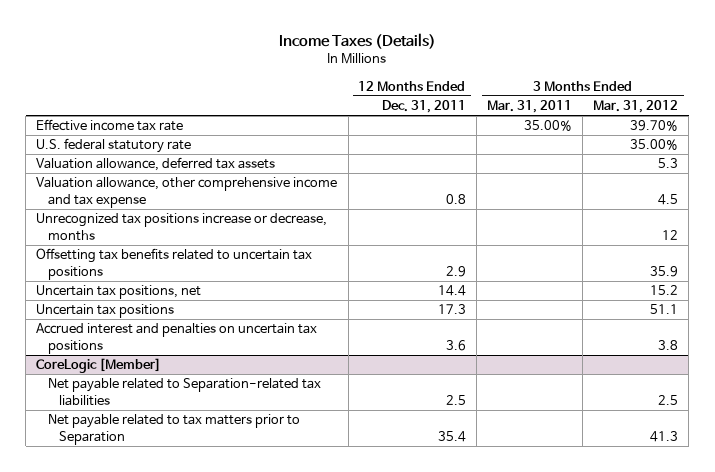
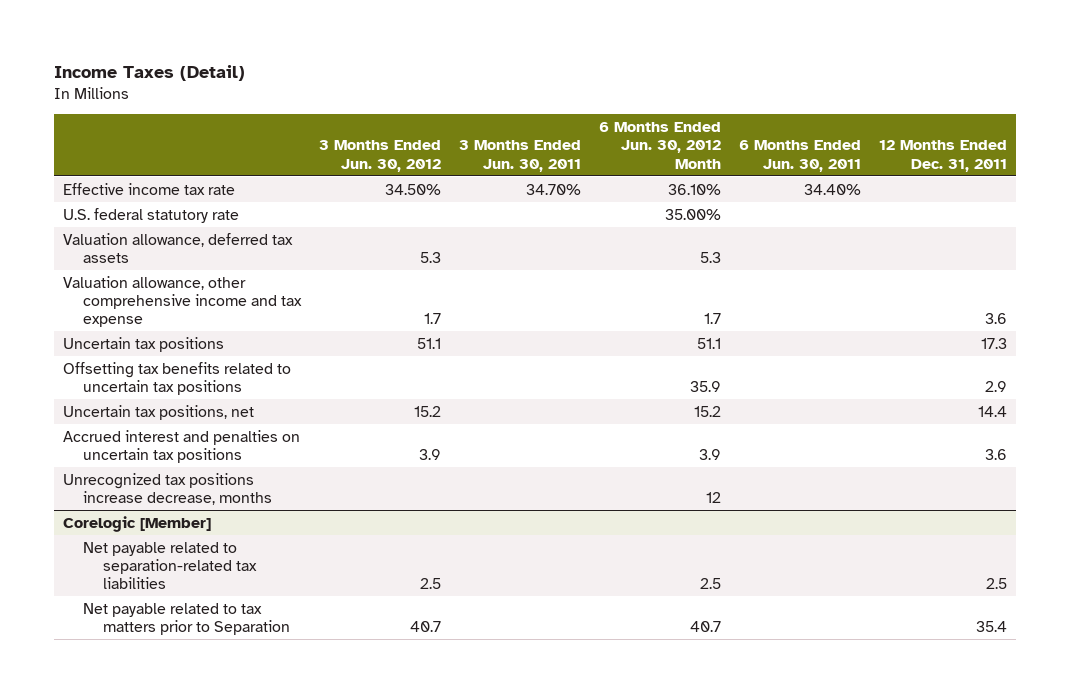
- Income Taxes (Details)
+ Income Taxes (Detail)
- | 12 Months Ended Dec. 31, 2011 | 3 Months Ended Mar. 31, 2011 | 3 Months Ended Mar. 31, 2012
+ | 3 Months Ended Jun. 30, 2012 | 3 Months Ended Jun. 30, 2011 | 6 Months Ended Jun. 30, 2012 Month | 6 Months Ended Jun. 30, 2011 | 12 Months Ended Dec. 31, 2011
- Valuation allowance, other comprehensive income and tax expense | 0.8 | | 4.5
- Unrecognized tax positions increase or decrease, months | | | 12
+ Valuation allowance, other comprehensive income and tax expense | 1.7 | | 1.7 | | 3.6
moved up: Uncertain tax positions | 51.1 | | 51.1 | | 17.3
- CoreLogic [Member]
- Net payable related to Separation-related tax liabilities | 2.5 | | 2.5
+ Unrecognized tax positions increase decrease, months | | | 12 | |
+ Corelogic [Member]
+ Net payable related to separation-related tax liabilities | 2.5 | | 2.5 | | 2.5

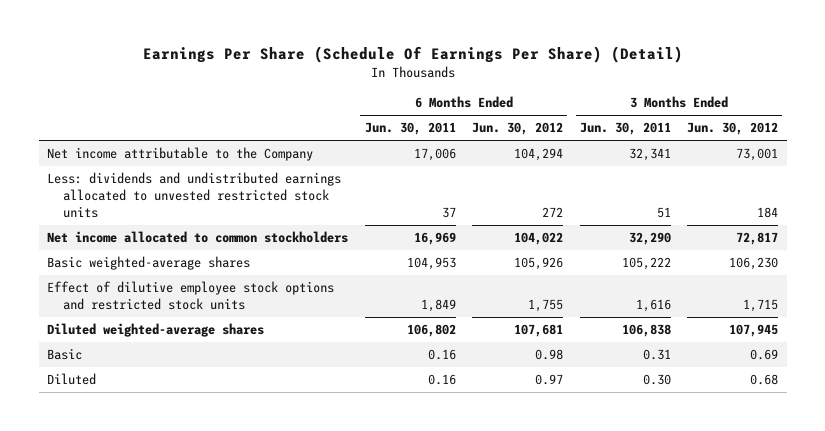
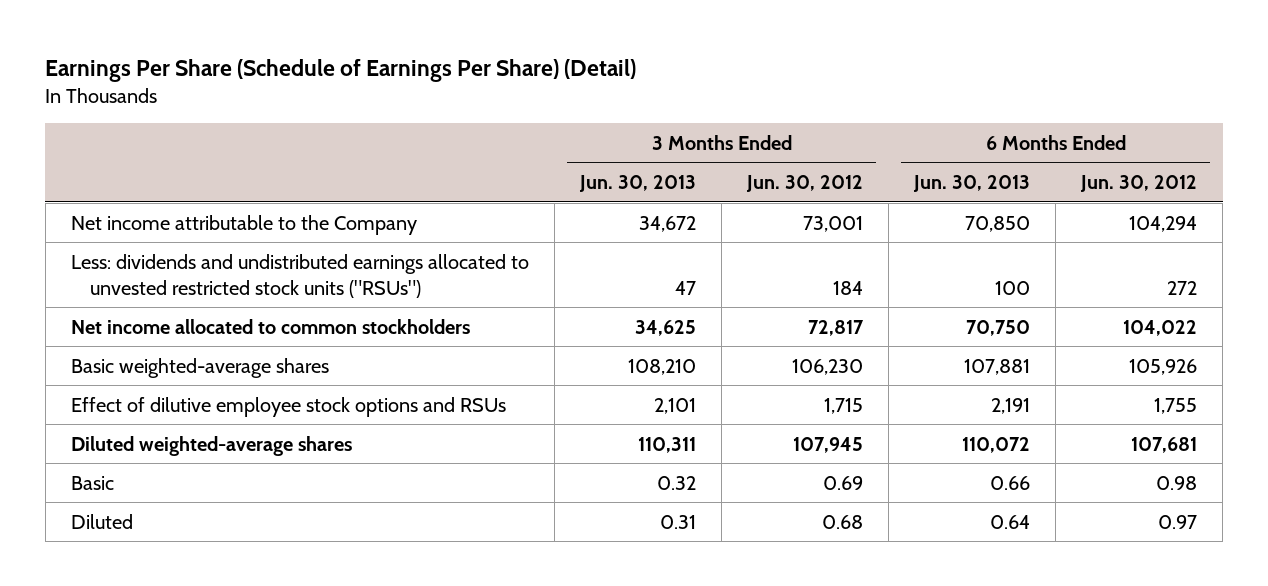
- Earnings Per Share (Schedule Of Earnings Per Share) (Detail)
+ Earnings Per Share (Schedule of Earnings Per Share) (Detail)
- | 6 Months Ended Jun. 30, 2011 | 6 Months Ended Jun. 30, 2012 | 3 Months Ended Jun. 30, 2011 | 3 Months Ended Jun. 30, 2012
+ | 3 Months Ended Jun. 30, 2013 | 3 Months Ended Jun. 30, 2012 | 6 Months Ended Jun. 30, 2013 | 6 Months Ended Jun. 30, 2012
- Less: dividends and undistributed earnings allocated to unvested restricted stock units | 37 | 272 | 51 | 184
+ Less: dividends and undistributed earnings allocated to unvested restricted stock units ("RSUs") | 47 | 184 | 100 | 272
- Effect of dilutive employee stock options and restricted stock units | 1,849 | 1,755 | 1,616 | 1,715
+ Effect of dilutive employee stock options and RSUs | 2,101 | 1,715 | 2,191 | 1,755

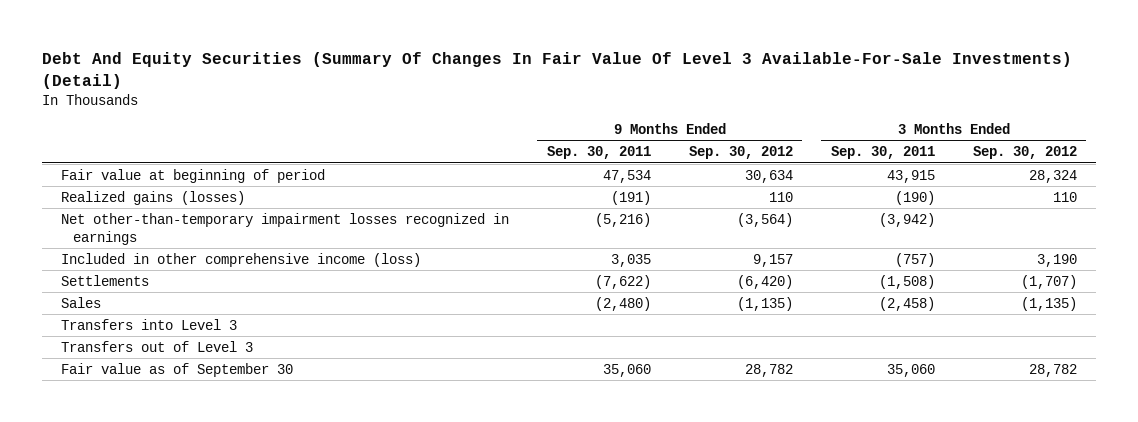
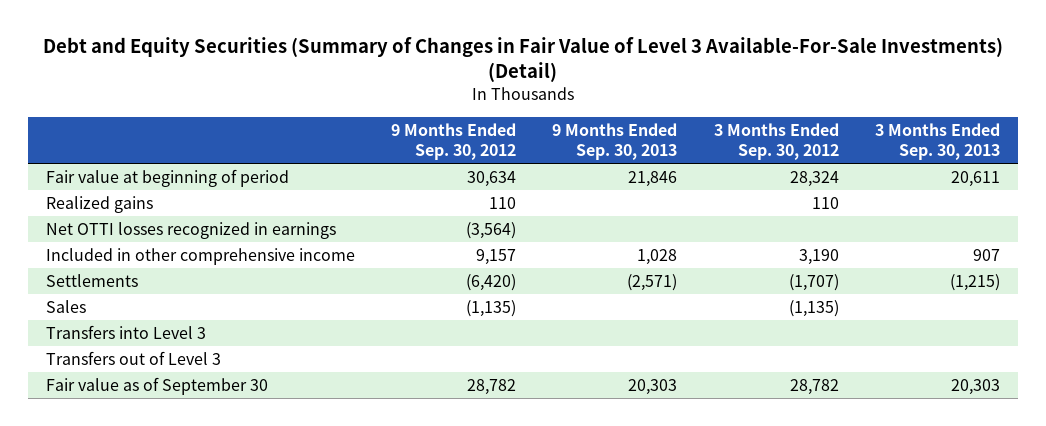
- Debt And Equity Securities (Summary Of Changes In Fair Value Of Level 3 Available-For-Sale Investments) (Detail)
+ Debt and Equity Securities (Summary of Changes in Fair Value of Level 3 Available-For-Sale Investments) (Detail)
- | 9 Months Ended Sep. 30, 2011 | 9 Months Ended Sep. 30, 2012 | 3 Months Ended Sep. 30, 2011 | 3 Months Ended Sep. 30, 2012
+ | 9 Months Ended Sep. 30, 2012 | 9 Months Ended Sep. 30, 2013 | 3 Months Ended Sep. 30, 2012 | 3 Months Ended Sep. 30, 2013
- Realized gains (losses) | (191) | 110 | (190) | 110
- Net other-than-temporary impairment losses recognized in earnings | (5,216) | (3,564) | (3,942) |
- Included in other comprehensive income (loss) | 3,035 | 9,157 | (757) | 3,190
+ Realized gains | 110 | | 110 |
+ Net OTTI losses recognized in earnings | (3,564) | | |
+ Included in other comprehensive income | 9,157 | 1,028 | 3,190 | 907

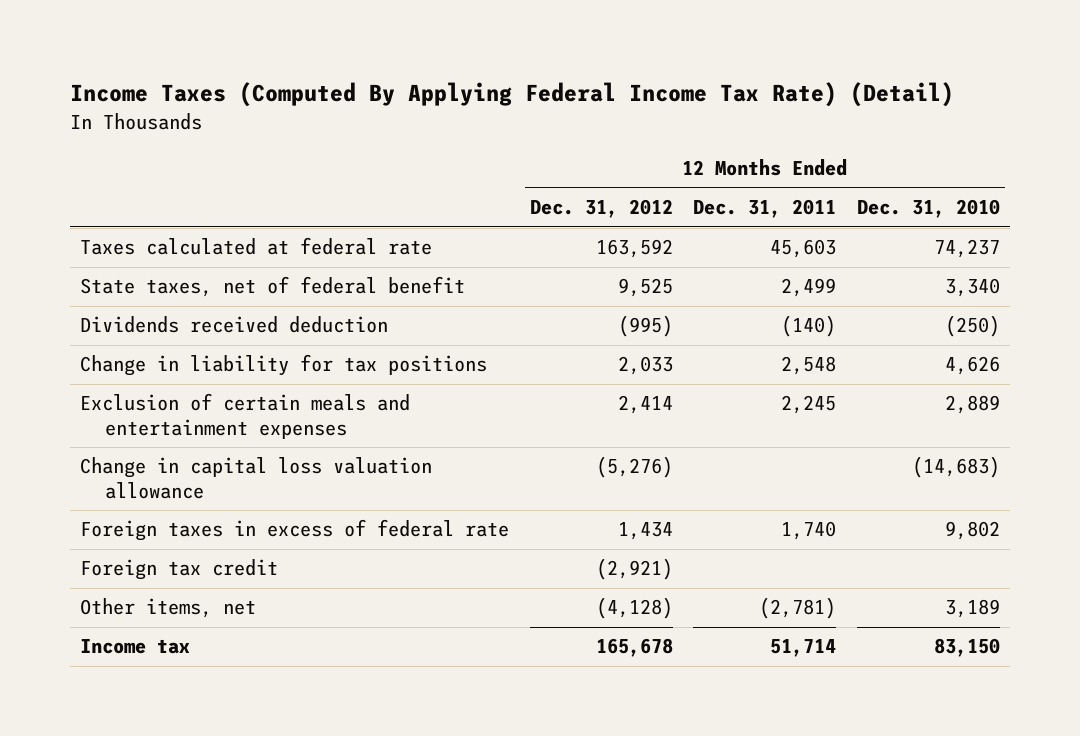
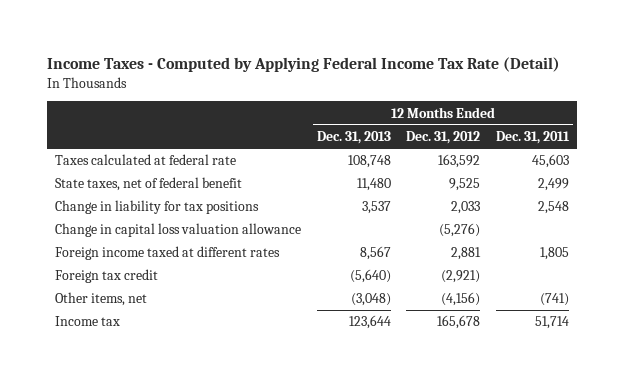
- Income Taxes (Computed By Applying Federal Income Tax Rate) (Detail)
+ Income Taxes - Computed by Applying Federal Income Tax Rate (Detail)
- | 12 Months Ended Dec. 31, 2012 | 12 Months Ended Dec. 31, 2011 | 12 Months Ended Dec. 31, 2010
+ | 12 Months Ended Dec. 31, 2013 | 12 Months Ended Dec. 31, 2012 | 12 Months Ended Dec. 31, 2011
- Dividends received deduction | (995) | (140) | (250)
- Exclusion of certain meals and entertainment expenses | 2,414 | 2,245 | 2,889
- Foreign taxes in excess of federal rate | 1,434 | 1,740 | 9,802
+ Foreign income taxed at different rates | 8,567 | 2,881 | 1,805
- Other items, net | (4,128) | (2,781) | 3,189
+ Other items, net | (3,048) | (4,156) | (741)

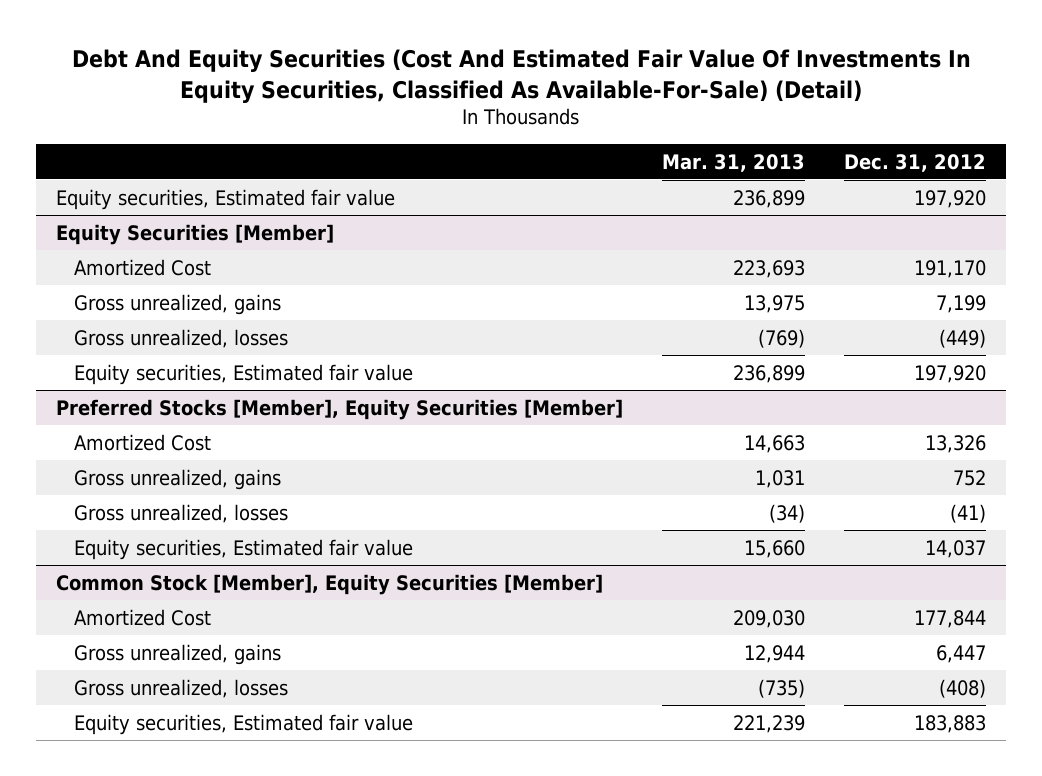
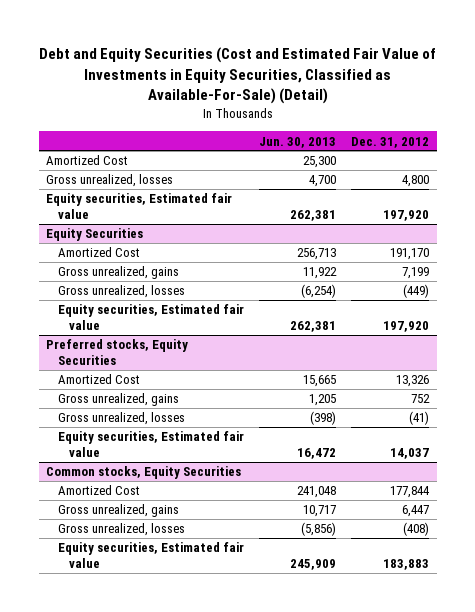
- Debt And Equity Securities (Cost And Estimated Fair Value Of Investments In Equity Securities, Classified As Available-For-Sale) (Detail)
+ Debt and Equity Securities (Cost and Estimated Fair Value of Investments in Equity Securities, Classified as Available-For-Sale) (Detail)
- | Mar. 31, 2013 | Dec. 31, 2012
+ | Jun. 30, 2013 | Dec. 31, 2012
+ Amortized Cost | 25,300 |
+ Gross unrealized, losses | 4,700 | 4,800
- Equity Securities [Member]
+ Equity Securities
- Preferred Stocks [Member], Equity Securities [Member]
+ Preferred stocks, Equity Securities
- Common Stock [Member], Equity Securities [Member]
+ Common stocks, Equity Securities

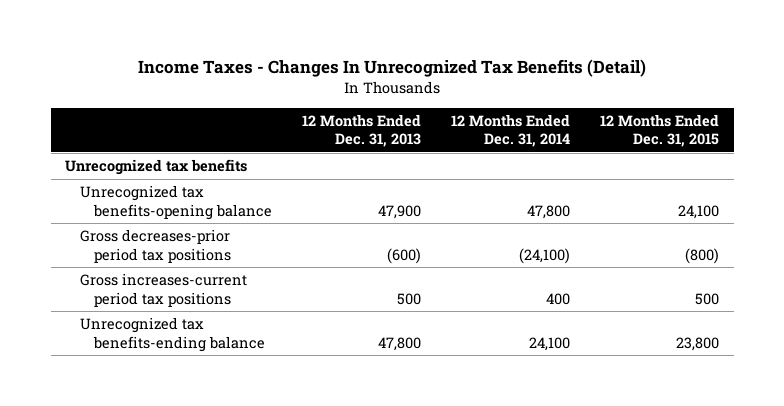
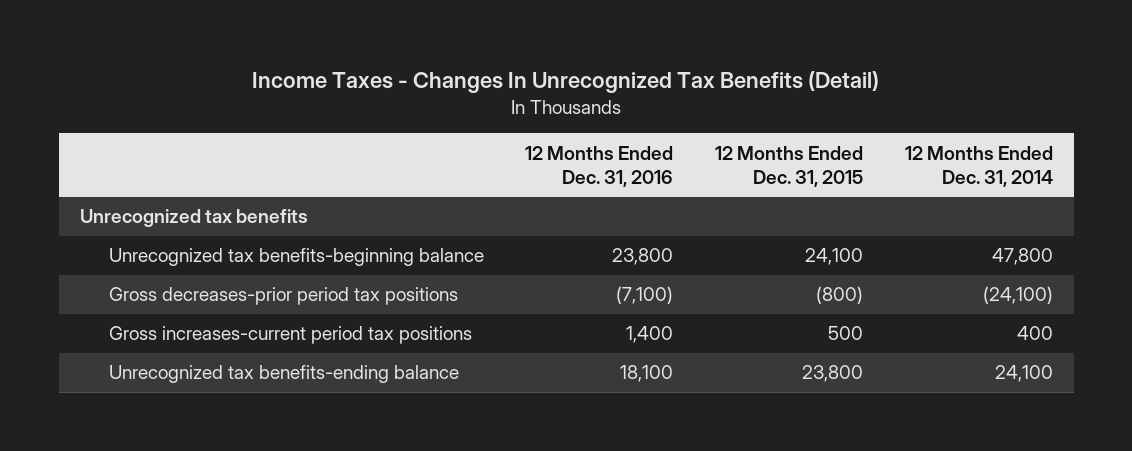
- | 12 Months Ended Dec. 31, 2013 | 12 Months Ended Dec. 31, 2014 | 12 Months Ended Dec. 31, 2015
+ | 12 Months Ended Dec. 31, 2016 | 12 Months Ended Dec. 31, 2015 | 12 Months Ended Dec. 31, 2014
- Unrecognized tax benefits-opening balance | 47,900 | 47,800 | 24,100
+ Unrecognized tax benefits-beginning balance | 23,800 | 24,100 | 47,800

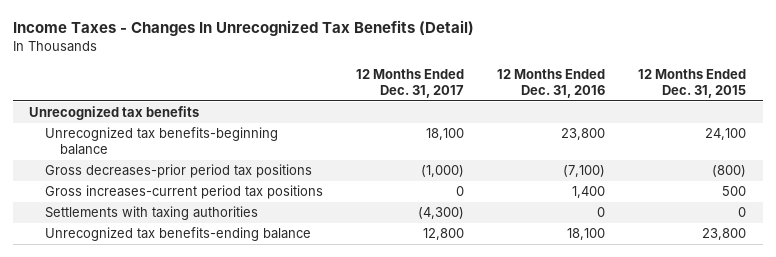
- | 12 Months Ended Dec. 31, 2016 | 12 Months Ended Dec. 31, 2015 | 12 Months Ended Dec. 31, 2014
+ | 12 Months Ended Dec. 31, 2017 | 12 Months Ended Dec. 31, 2016 | 12 Months Ended Dec. 31, 2015
+ Settlements with taxing authorities | (4,300) | 0 | 0

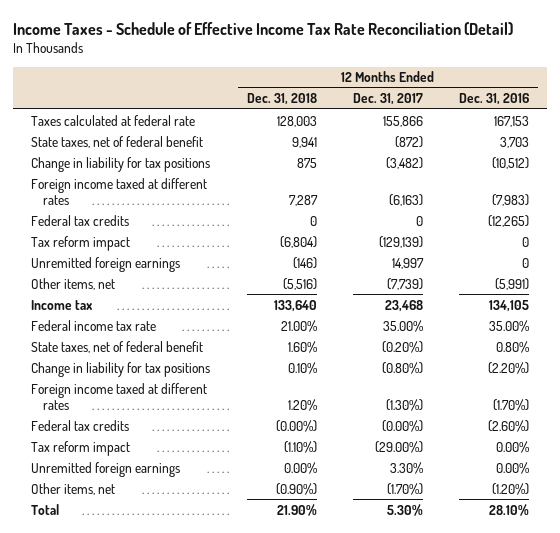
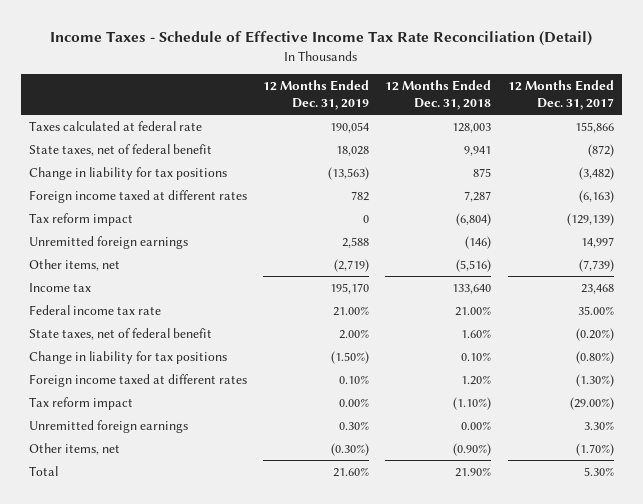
- | 12 Months Ended Dec. 31, 2018 | 12 Months Ended Dec. 31, 2017 | 12 Months Ended Dec. 31, 2016
+ | 12 Months Ended Dec. 31, 2019 | 12 Months Ended Dec. 31, 2018 | 12 Months Ended Dec. 31, 2017
- Federal tax credits | 0 | 0 | (12,265)
- Federal tax credits | (0.00%) | (0.00%) | (2.60%)

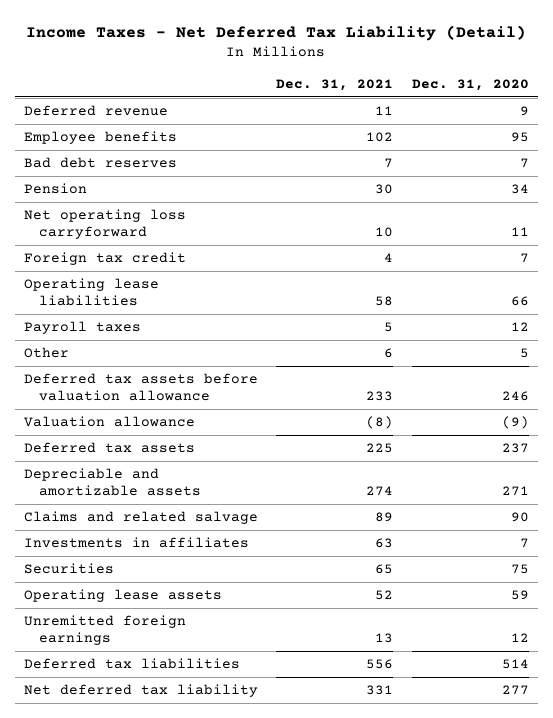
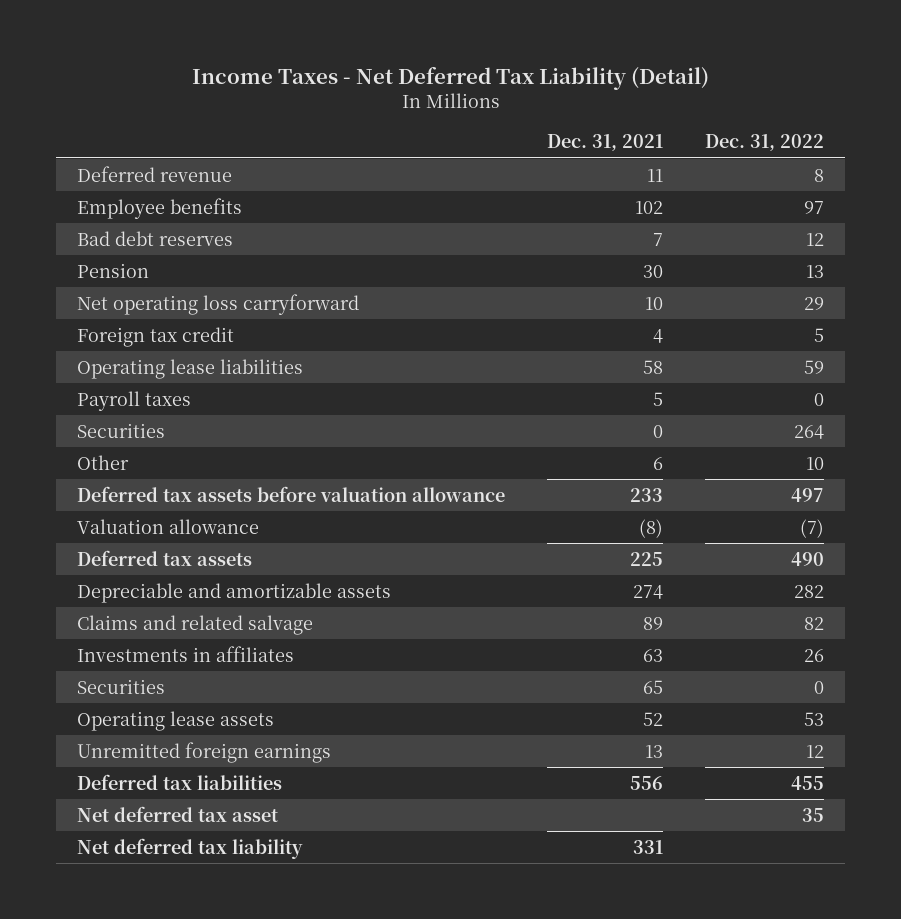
- | Dec. 31, 2021 | Dec. 31, 2020
+ | Dec. 31, 2021 | Dec. 31, 2022
+ Securities | 0 | 264
+ Net deferred tax asset | | 35

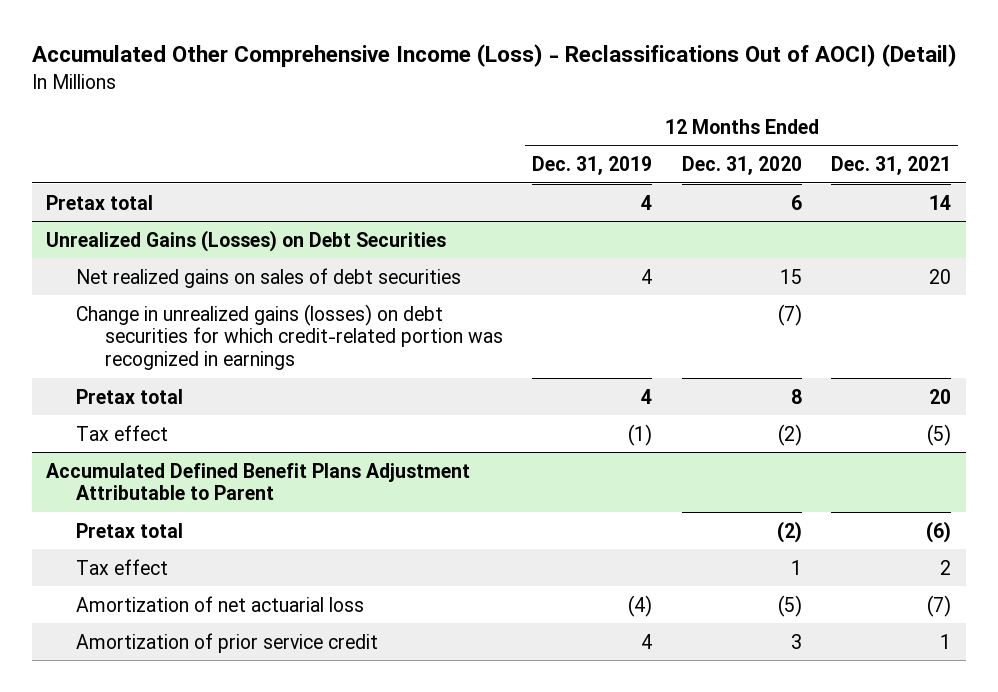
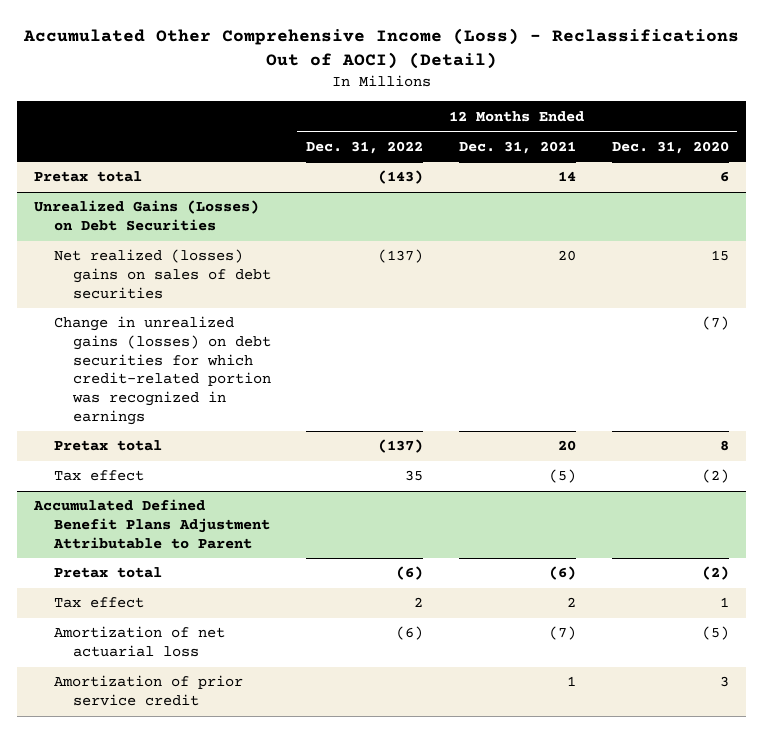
- | 12 Months Ended Dec. 31, 2019 | 12 Months Ended Dec. 31, 2020 | 12 Months Ended Dec. 31, 2021
+ | 12 Months Ended Dec. 31, 2022 | 12 Months Ended Dec. 31, 2021 | 12 Months Ended Dec. 31, 2020
@ Unrealized Gains (Losses) on Debt Securities
- Net realized gains on sales of debt securities | 4 | 15 | 20
+ Net realized (losses) gains on sales of debt securities | (137) | 20 | 15

